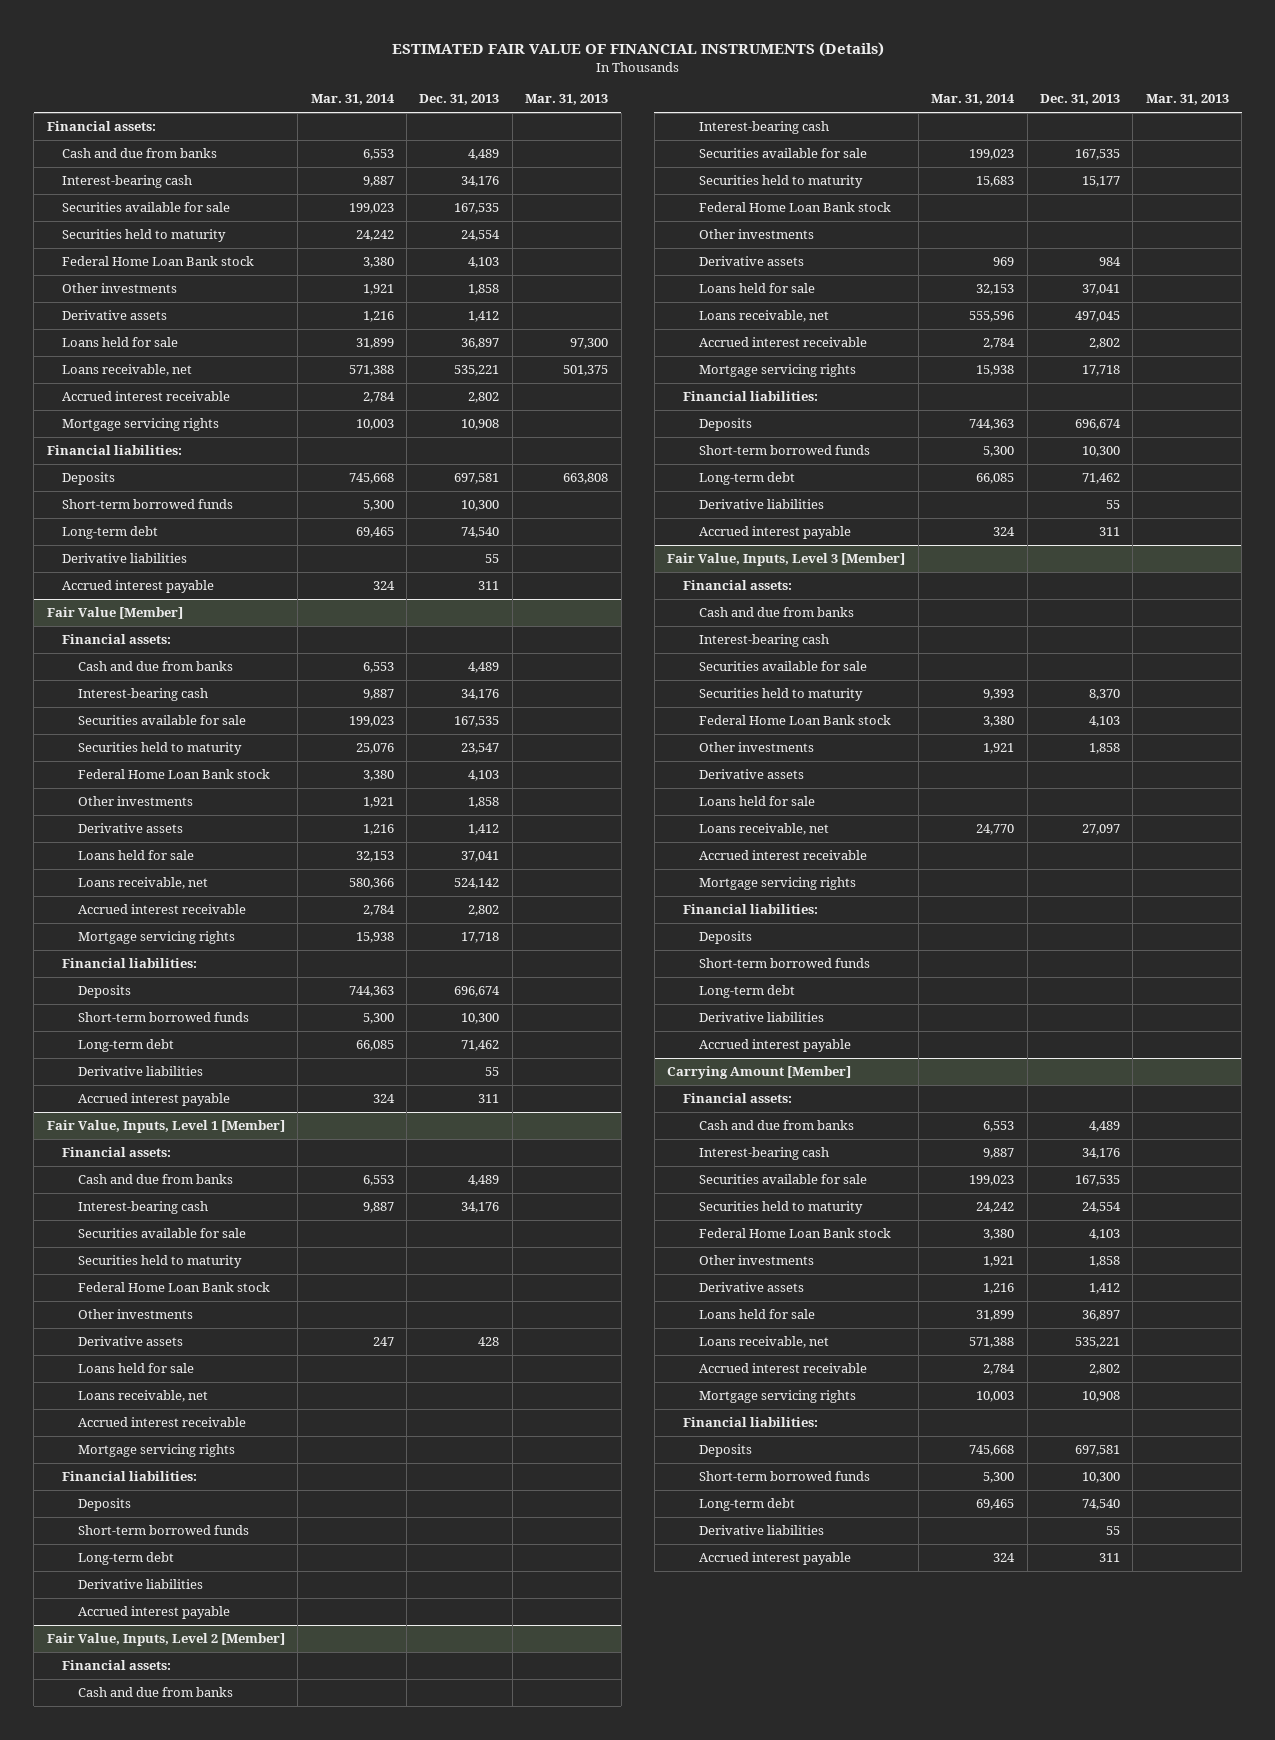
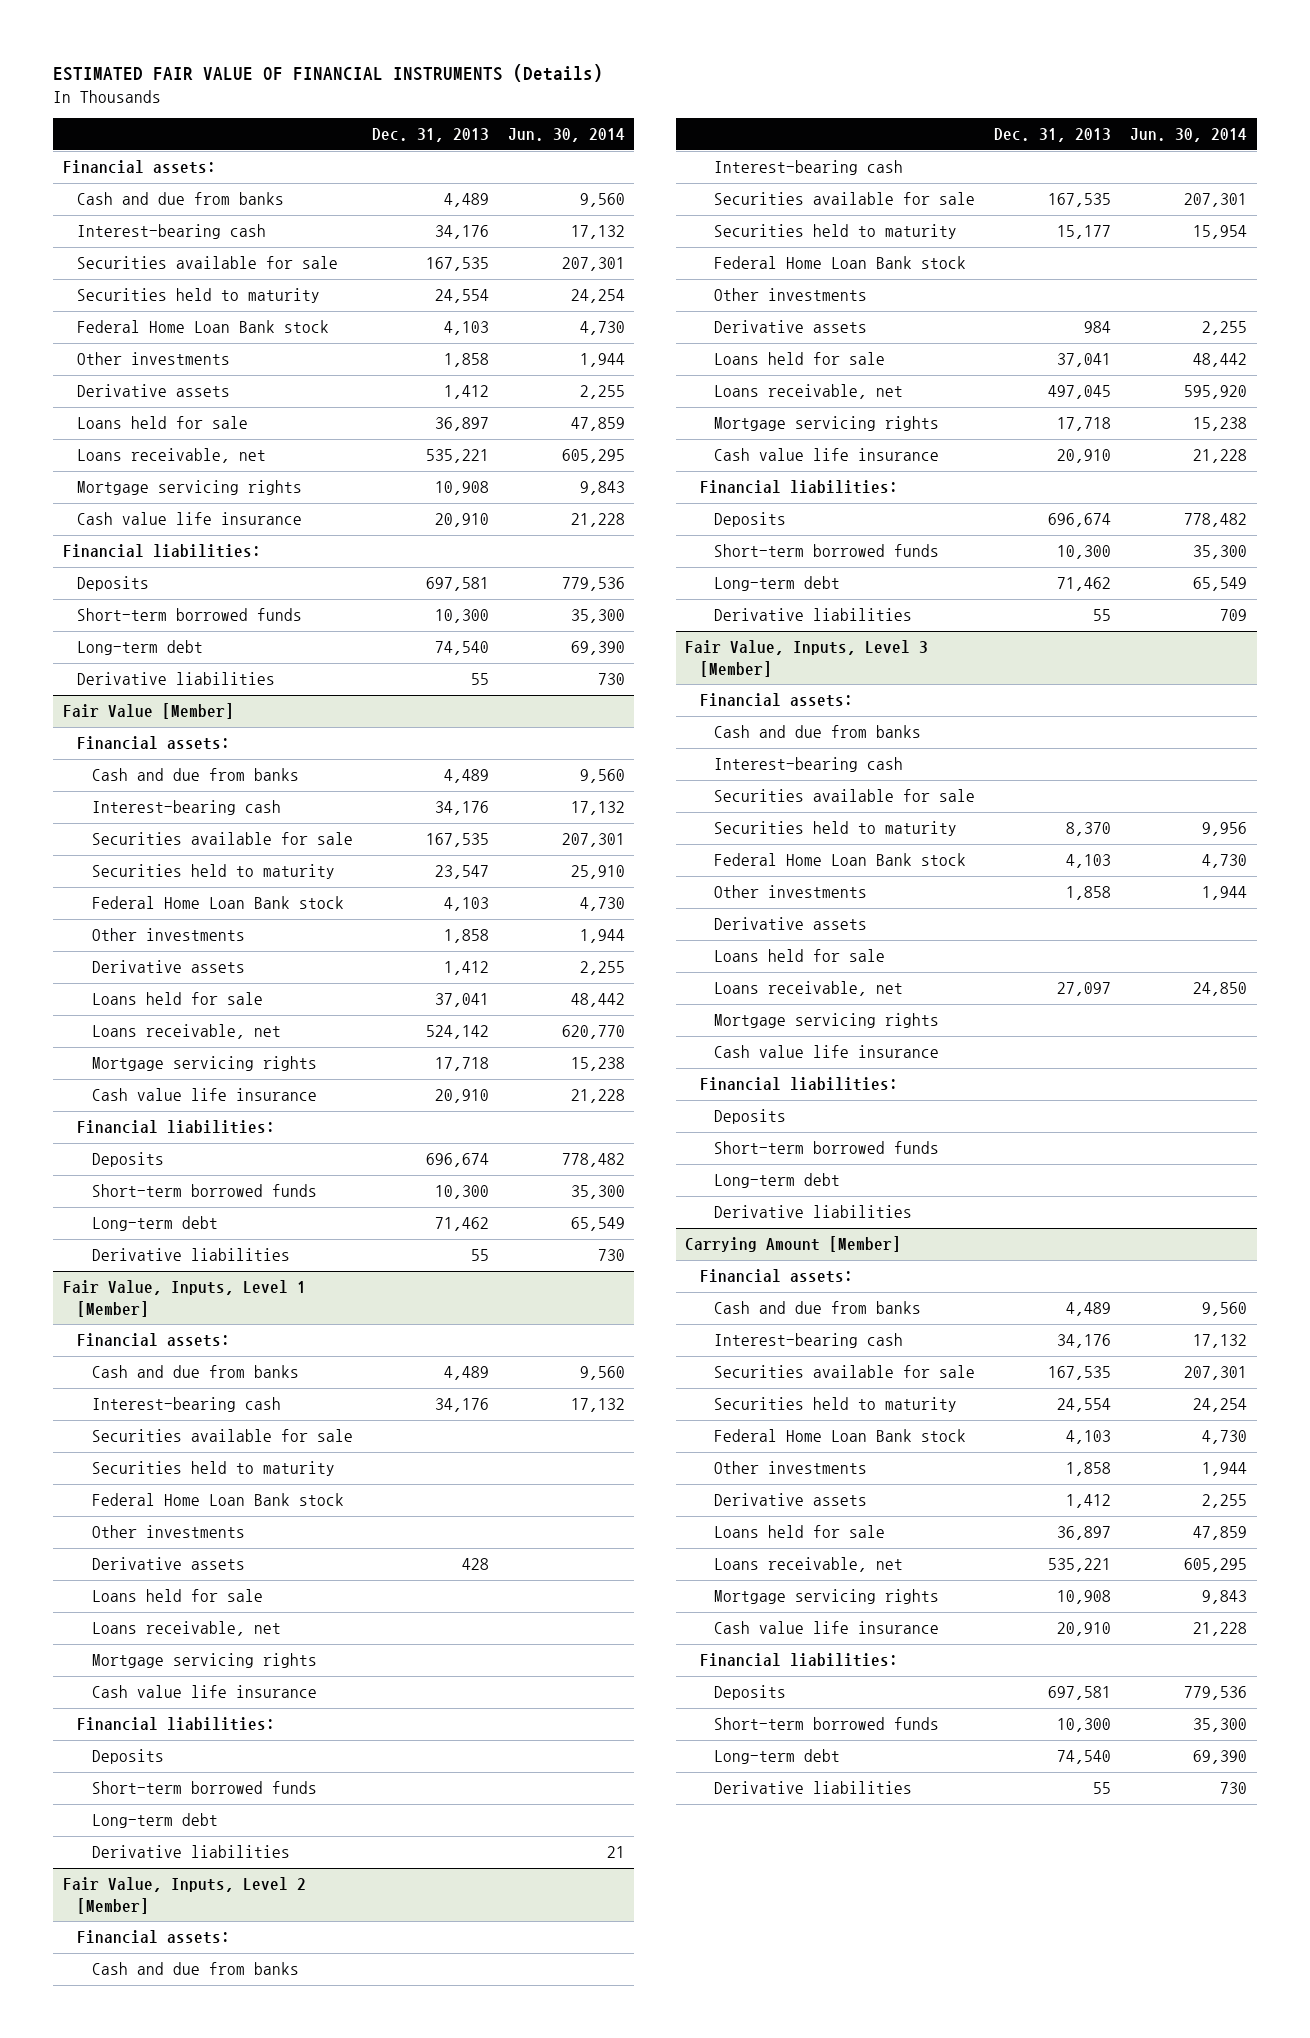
- | Mar. 31, 2014 | Dec. 31, 2013 | Mar. 31, 2013
+ | Dec. 31, 2013 | Jun. 30, 2014
- Accrued interest receivable | 2,784 | 2,802 |
+ Cash value life insurance | 20,910 | 21,228
- Accrued interest payable | 324 | 311 |
@ Fair Value [Member]
- Accrued interest receivable | 2,784 | 2,802 |
+ Cash value life insurance | 20,910 | 21,228
- Accrued interest payable | 324 | 311 |
@ Fair Value, Inputs, Level 1 [Member]
- Accrued interest receivable
+ Cash value life insurance
- Accrued interest payable
@ Fair Value, Inputs, Level 2 [Member]
- Accrued interest receivable | 2,784 | 2,802 |
+ Cash value life insurance | 20,910 | 21,228
- Accrued interest payable | 324 | 311 |
@ Fair Value, Inputs, Level 3 [Member]
- Accrued interest receivable
+ Cash value life insurance
- Accrued interest payable
@ Carrying Amount [Member]
- Accrued interest receivable | 2,784 | 2,802 |
+ Cash value life insurance | 20,910 | 21,228
- Accrued interest payable | 324 | 311 |

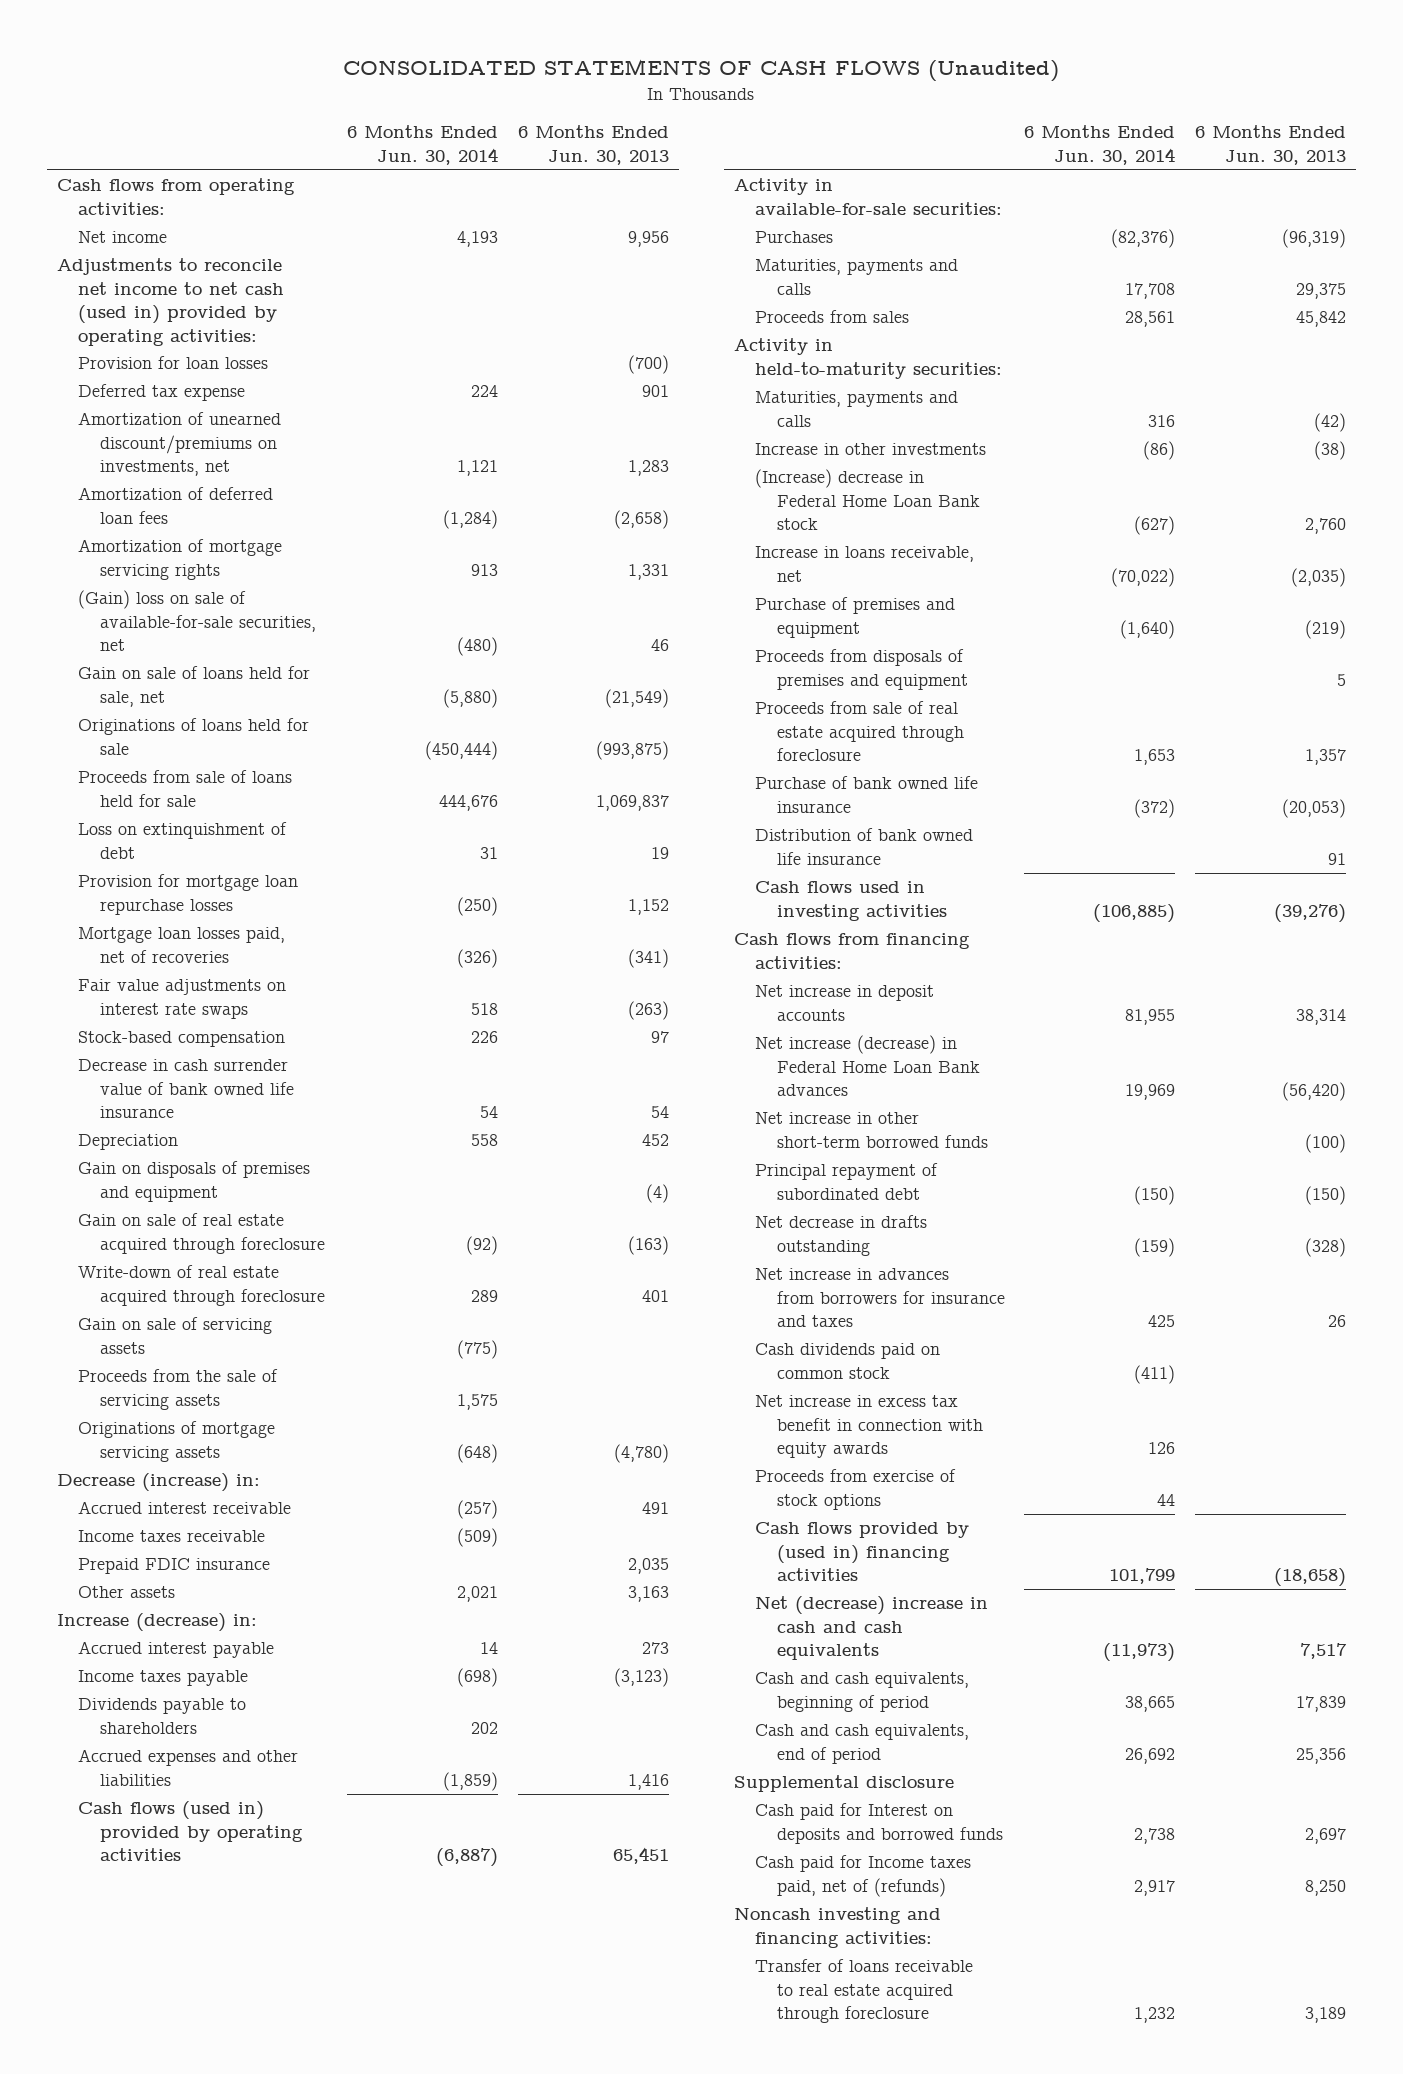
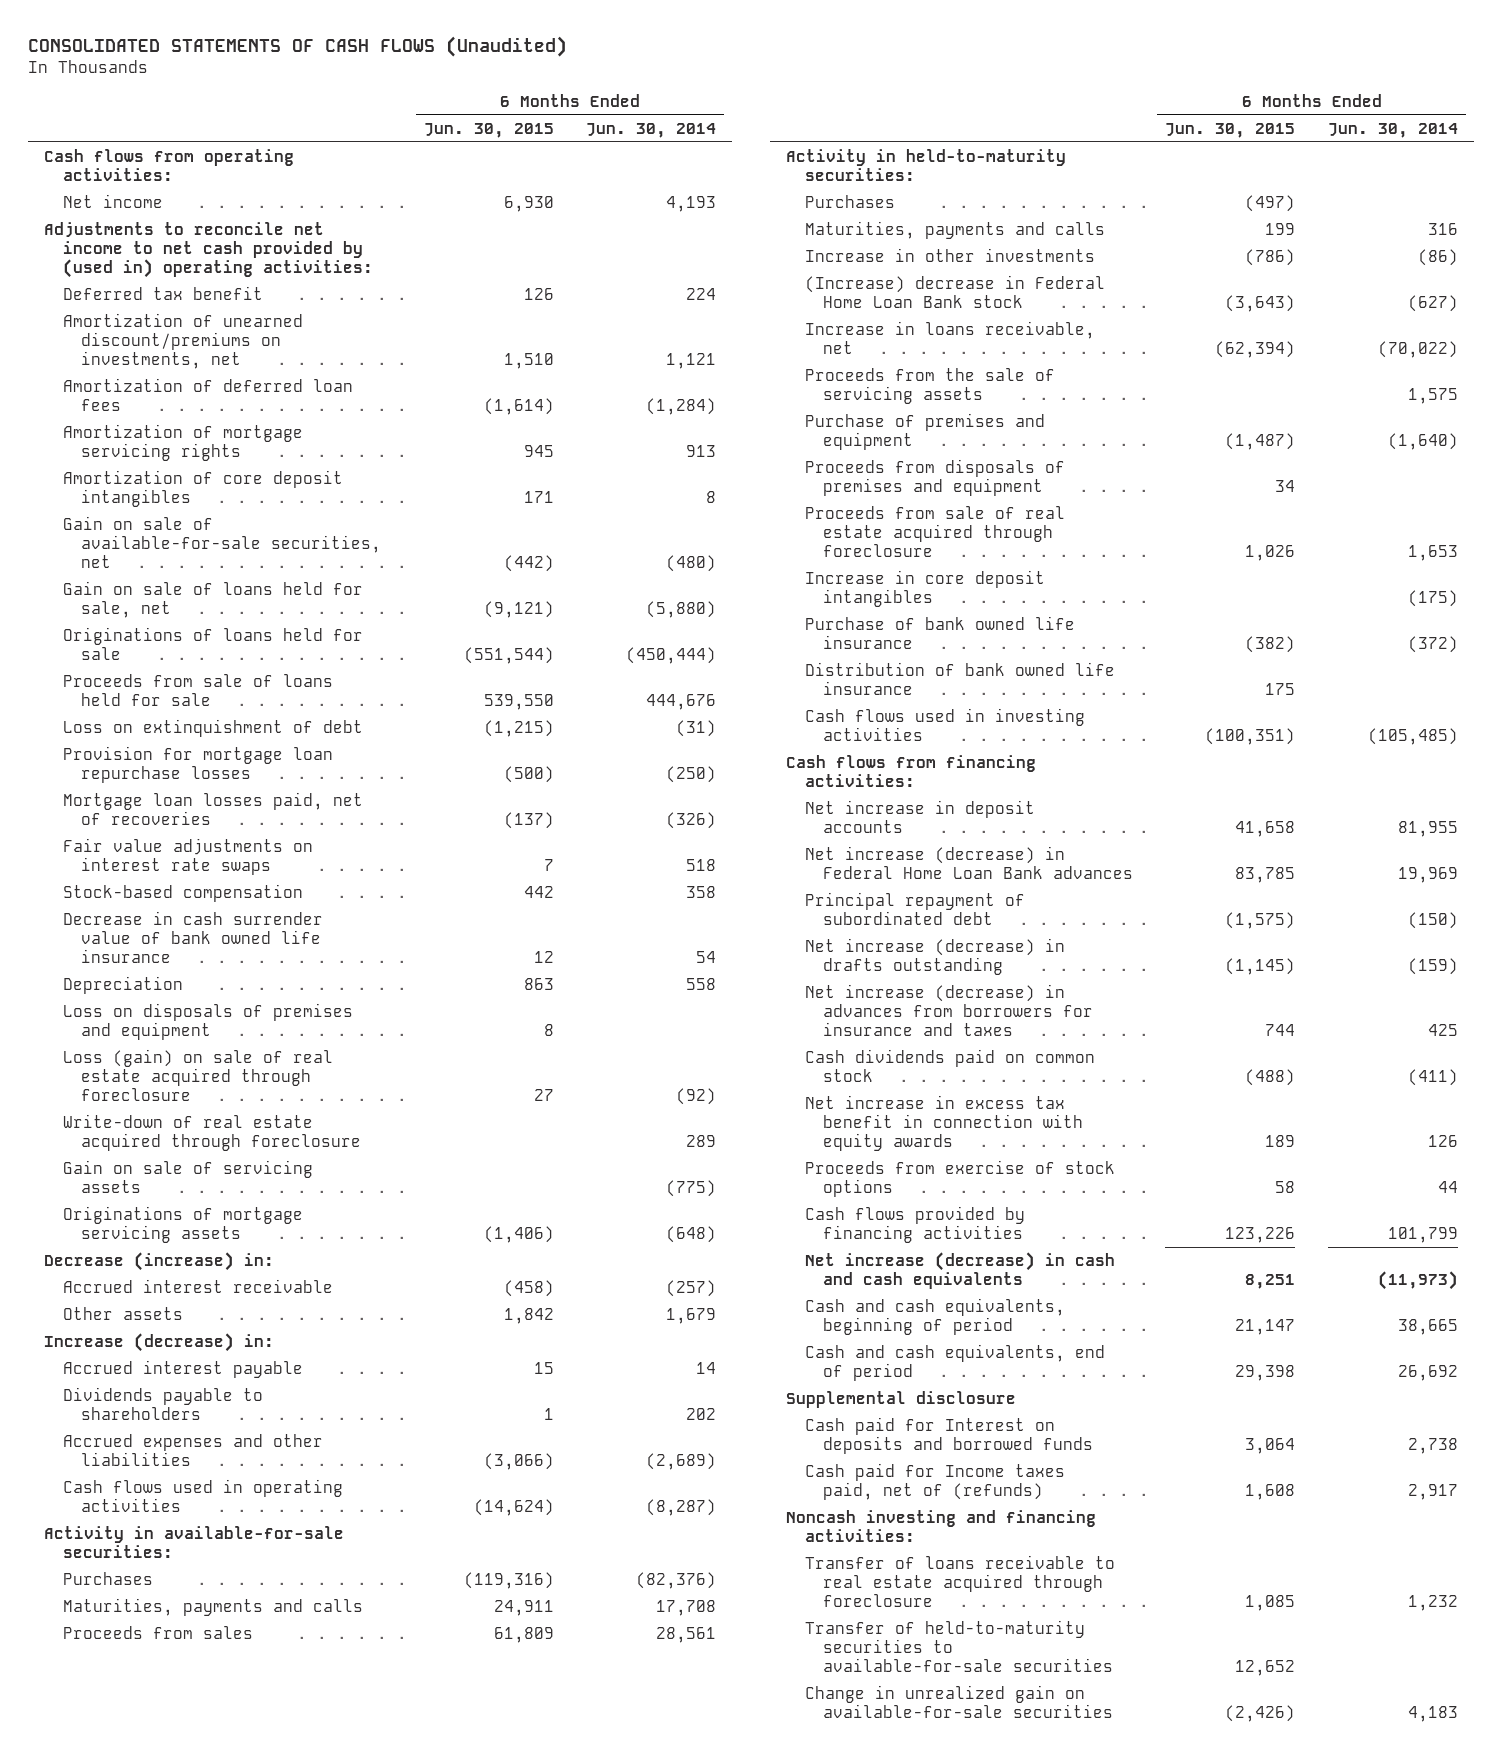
- | 6 Months Ended Jun. 30, 2014 | 6 Months Ended Jun. 30, 2013
+ | 6 Months Ended Jun. 30, 2015 | 6 Months Ended Jun. 30, 2014
- Adjustments to reconcile net income to net cash (used in) provided by operating activities:
- Provision for loan losses | | (700)
- Deferred tax expense | 224 | 901
+ Adjustments to reconcile net income to net cash provided by (used in) operating activities:
+ Deferred tax benefit | 126 | 224
- (Gain) loss on sale of available-for-sale securities, net | (480) | 46
+ Amortization of core deposit intangibles | 171 | 8
+ Gain on sale of available-for-sale securities, net | (442) | (480)
- Loss on extinquishment of debt | 31 | 19
+ Loss on extinquishment of debt | (1,215) | (31)
- Stock-based compensation | 226 | 97
+ Stock-based compensation | 442 | 358
- Gain on disposals of premises and equipment | | (4)
- Gain on sale of real estate acquired through foreclosure | (92) | (163)
+ Loss on disposals of premises and equipment | 8 |
+ Loss (gain) on sale of real estate acquired through foreclosure | 27 | (92)
- Income taxes receivable | (509) |
- Prepaid FDIC insurance | | 2,035
- Other assets | 2,021 | 3,163
+ Other assets | 1,842 | 1,679
- Income taxes payable | (698) | (3,123)
- Accrued expenses and other liabilities | (1,859) | 1,416
- Cash flows (used in) provided by operating activities | (6,887) | 65,451
+ Accrued expenses and other liabilities | (3,066) | (2,689)
+ Cash flows used in operating activities | (14,624) | (8,287)
+ Purchases | (497) |
moved down: Proceeds from the sale of servicing assets | | 1,575
+ Increase in core deposit intangibles | | (175)
- Cash flows used in investing activities | (106,885) | (39,276)
+ Cash flows used in investing activities | (100,351) | (105,485)
- Net increase in other short-term borrowed funds | | (100)
- Net decrease in drafts outstanding | (159) | (328)
- Net increase in advances from borrowers for insurance and taxes | 425 | 26
+ Net increase (decrease) in drafts outstanding | (1,145) | (159)
+ Net increase (decrease) in advances from borrowers for insurance and taxes | 744 | 425
- Cash flows provided by (used in) financing activities | 101,799 | (18,658)
- Net (decrease) increase in cash and cash equivalents | (11,973) | 7,517
+ Cash flows provided by financing activities | 123,226 | 101,799
+ Net increase (decrease) in cash and cash equivalents | 8,251 | (11,973)
+ Transfer of held-to-maturity securities to available-for-sale securities | 12,652 |
+ Change in unrealized gain on available-for-sale securities | (2,426) | 4,183

